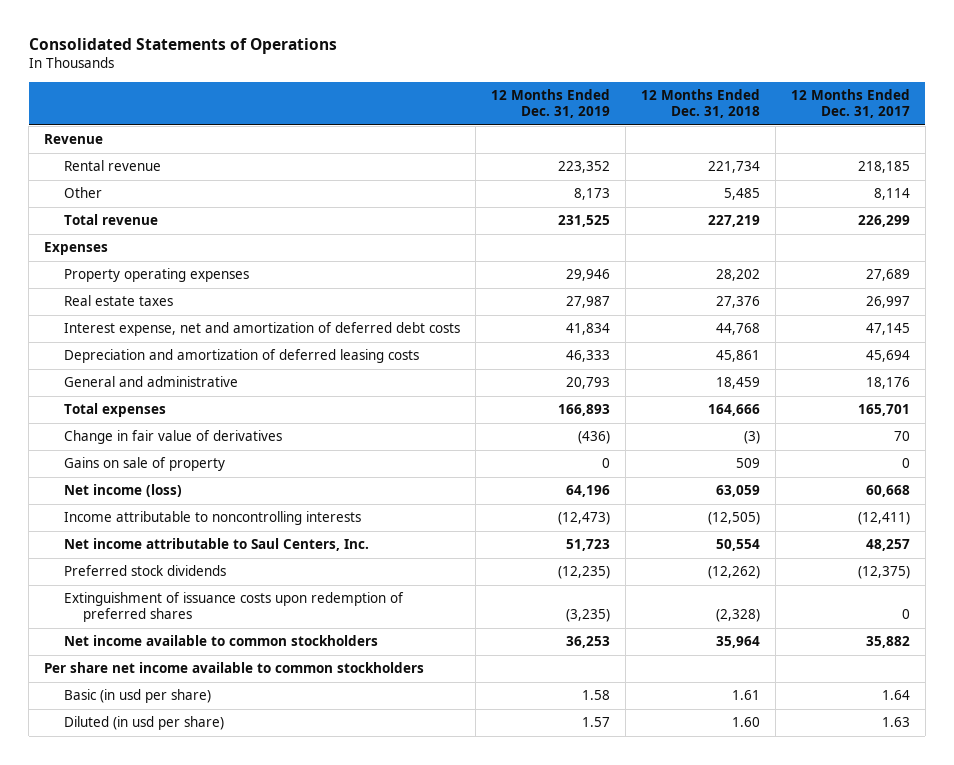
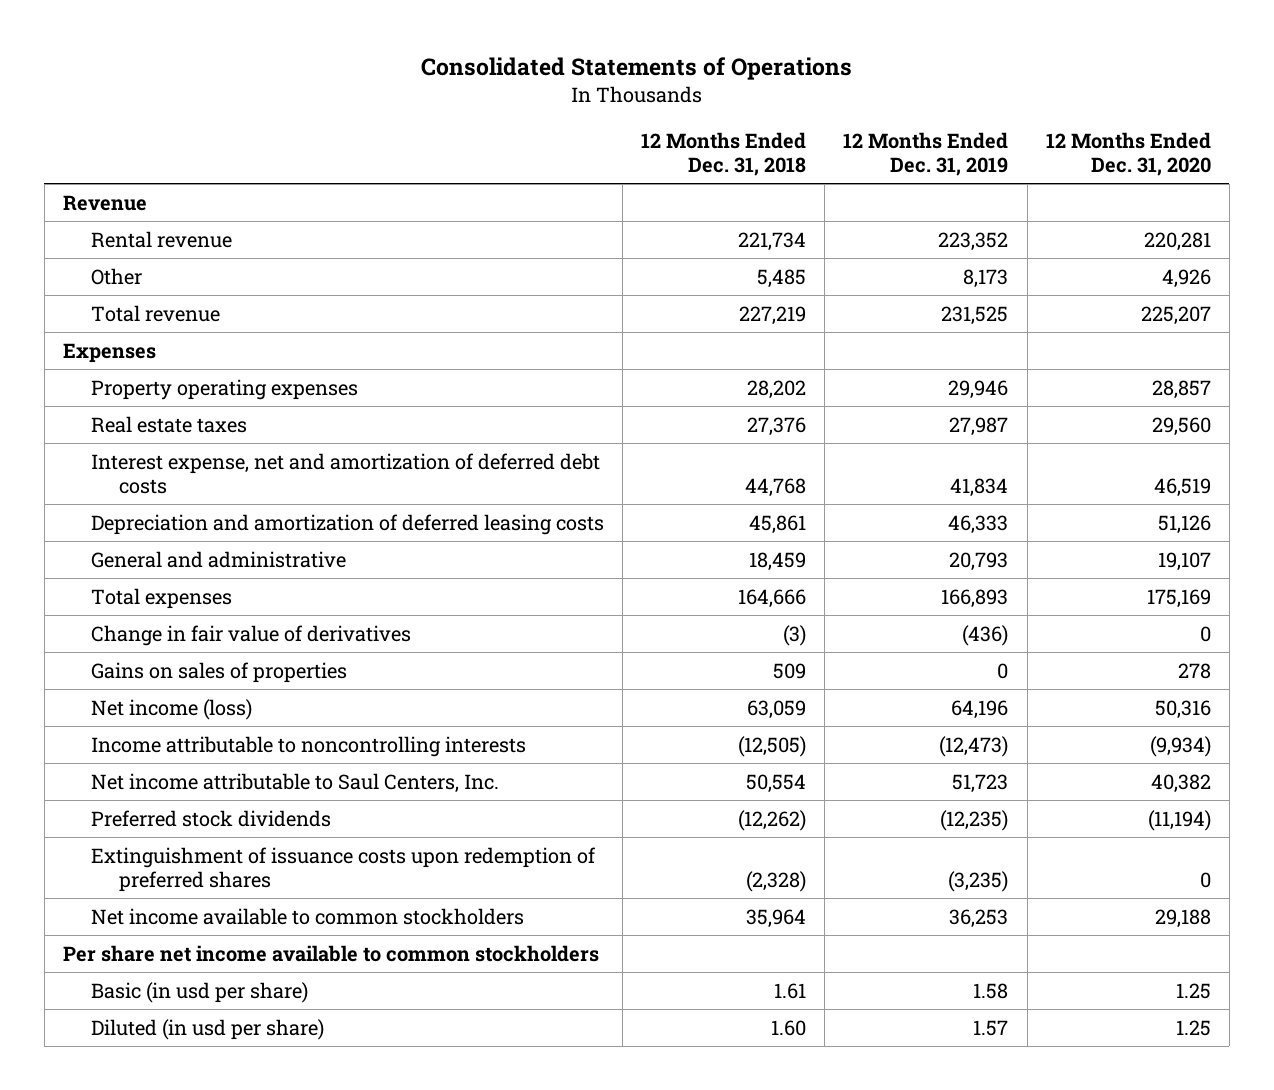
- | 12 Months Ended Dec. 31, 2019 | 12 Months Ended Dec. 31, 2018 | 12 Months Ended Dec. 31, 2017
+ | 12 Months Ended Dec. 31, 2018 | 12 Months Ended Dec. 31, 2019 | 12 Months Ended Dec. 31, 2020
- Gains on sale of property | 0 | 509 | 0
+ Gains on sales of properties | 509 | 0 | 278

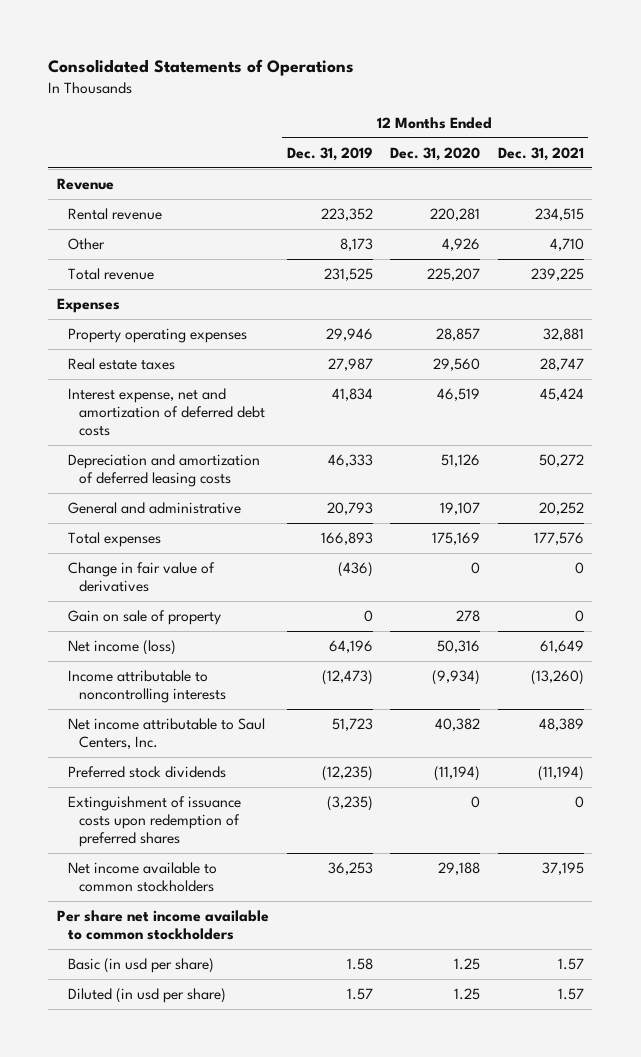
- | 12 Months Ended Dec. 31, 2018 | 12 Months Ended Dec. 31, 2019 | 12 Months Ended Dec. 31, 2020
+ | 12 Months Ended Dec. 31, 2019 | 12 Months Ended Dec. 31, 2020 | 12 Months Ended Dec. 31, 2021
- Gains on sales of properties | 509 | 0 | 278
+ Gain on sale of property | 0 | 278 | 0

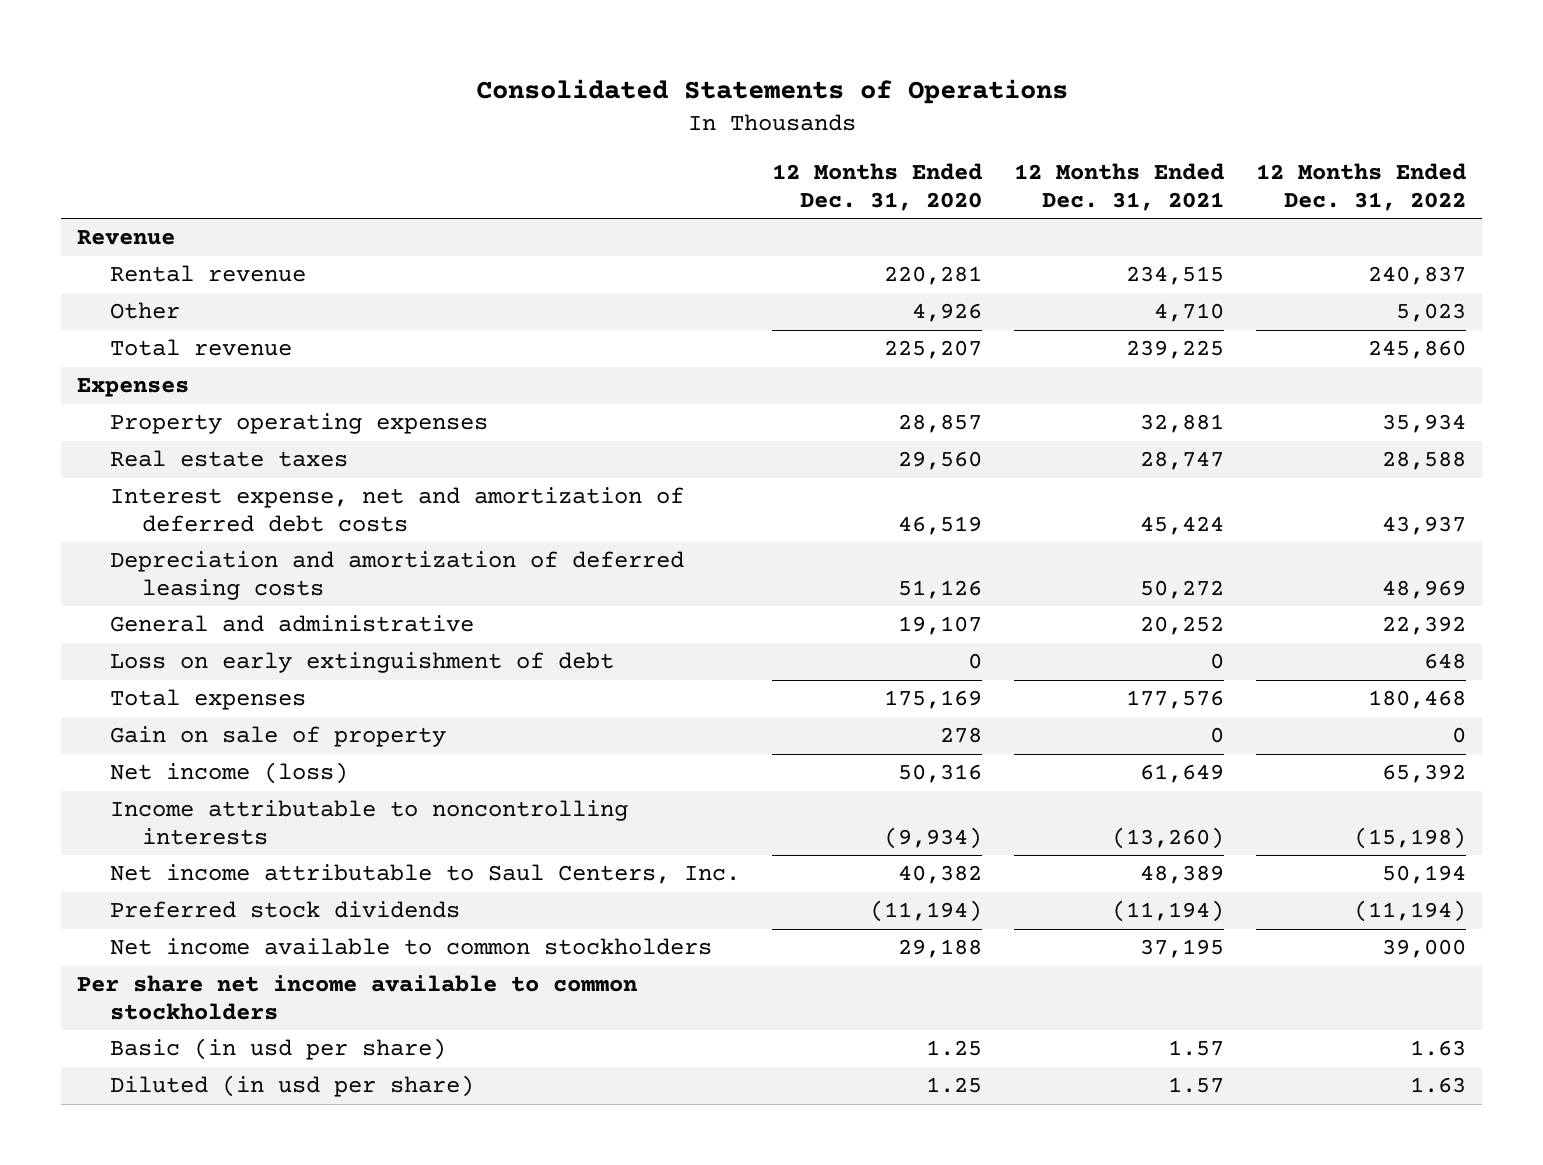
- | 12 Months Ended Dec. 31, 2019 | 12 Months Ended Dec. 31, 2020 | 12 Months Ended Dec. 31, 2021
+ | 12 Months Ended Dec. 31, 2020 | 12 Months Ended Dec. 31, 2021 | 12 Months Ended Dec. 31, 2022
+ Loss on early extinguishment of debt | 0 | 0 | 648
- Change in fair value of derivatives | (436) | 0 | 0
- Extinguishment of issuance costs upon redemption of preferred shares | (3,235) | 0 | 0

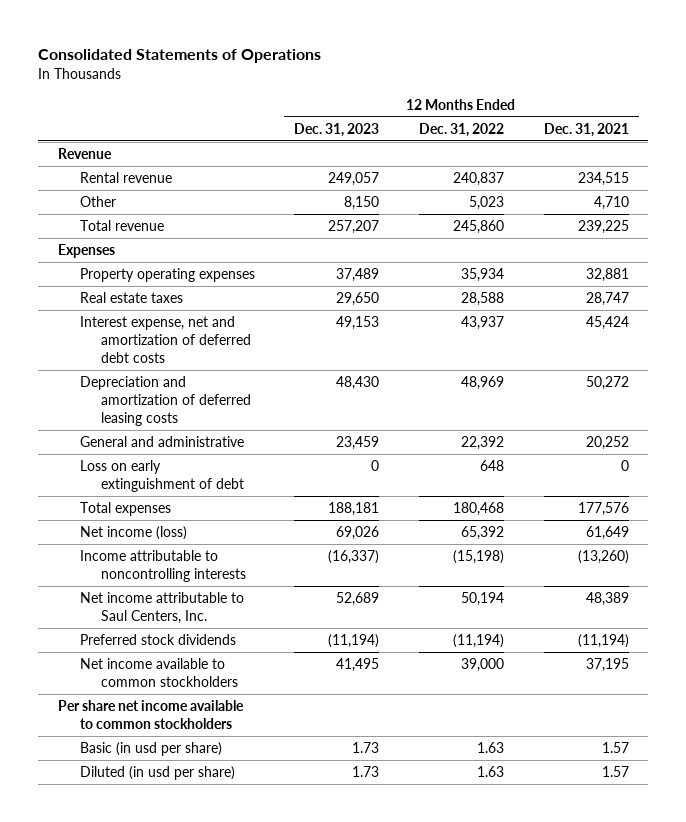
- | 12 Months Ended Dec. 31, 2020 | 12 Months Ended Dec. 31, 2021 | 12 Months Ended Dec. 31, 2022
+ | 12 Months Ended Dec. 31, 2023 | 12 Months Ended Dec. 31, 2022 | 12 Months Ended Dec. 31, 2021
- Gain on sale of property | 278 | 0 | 0

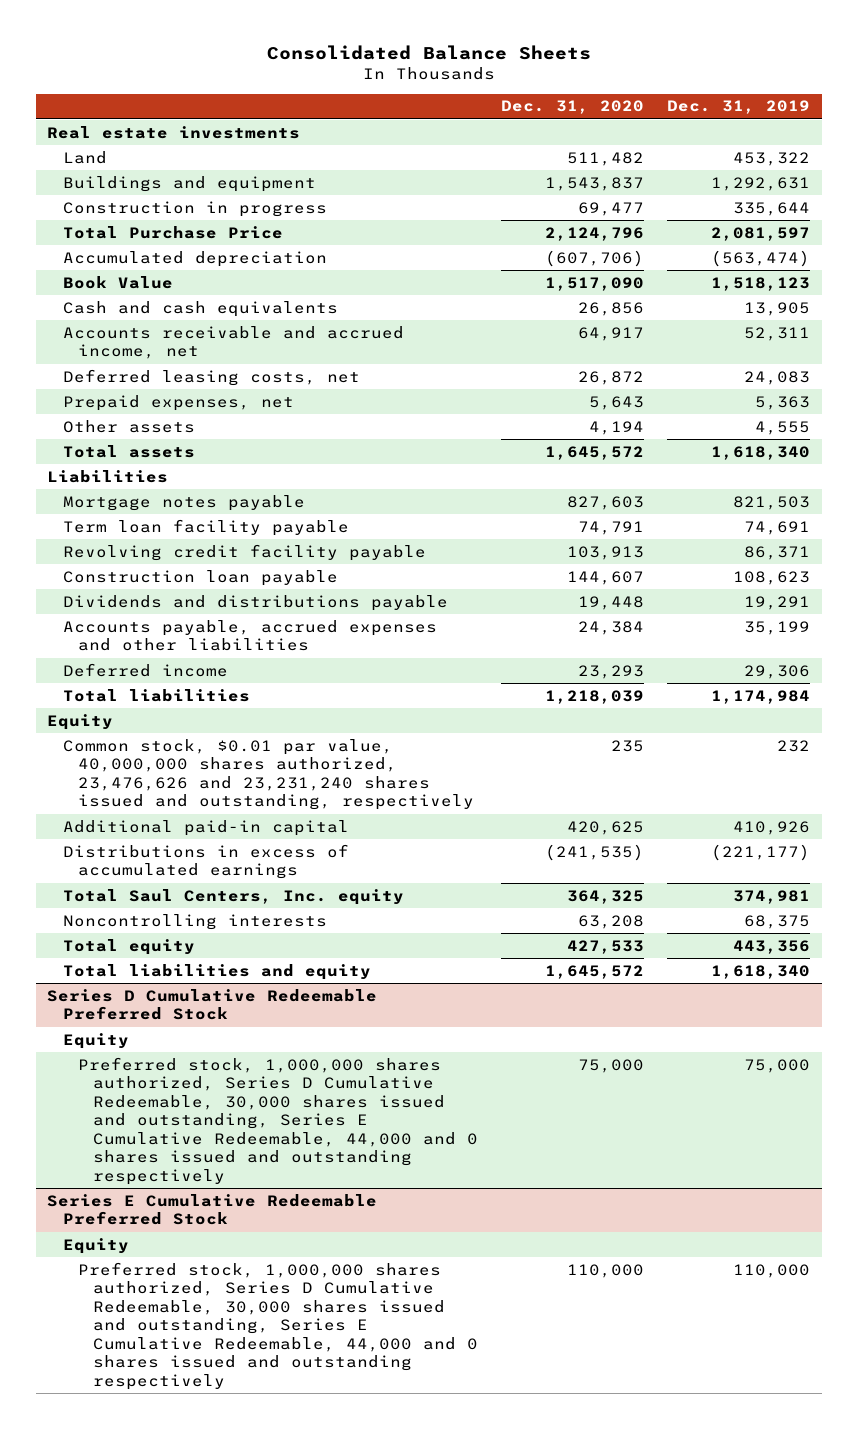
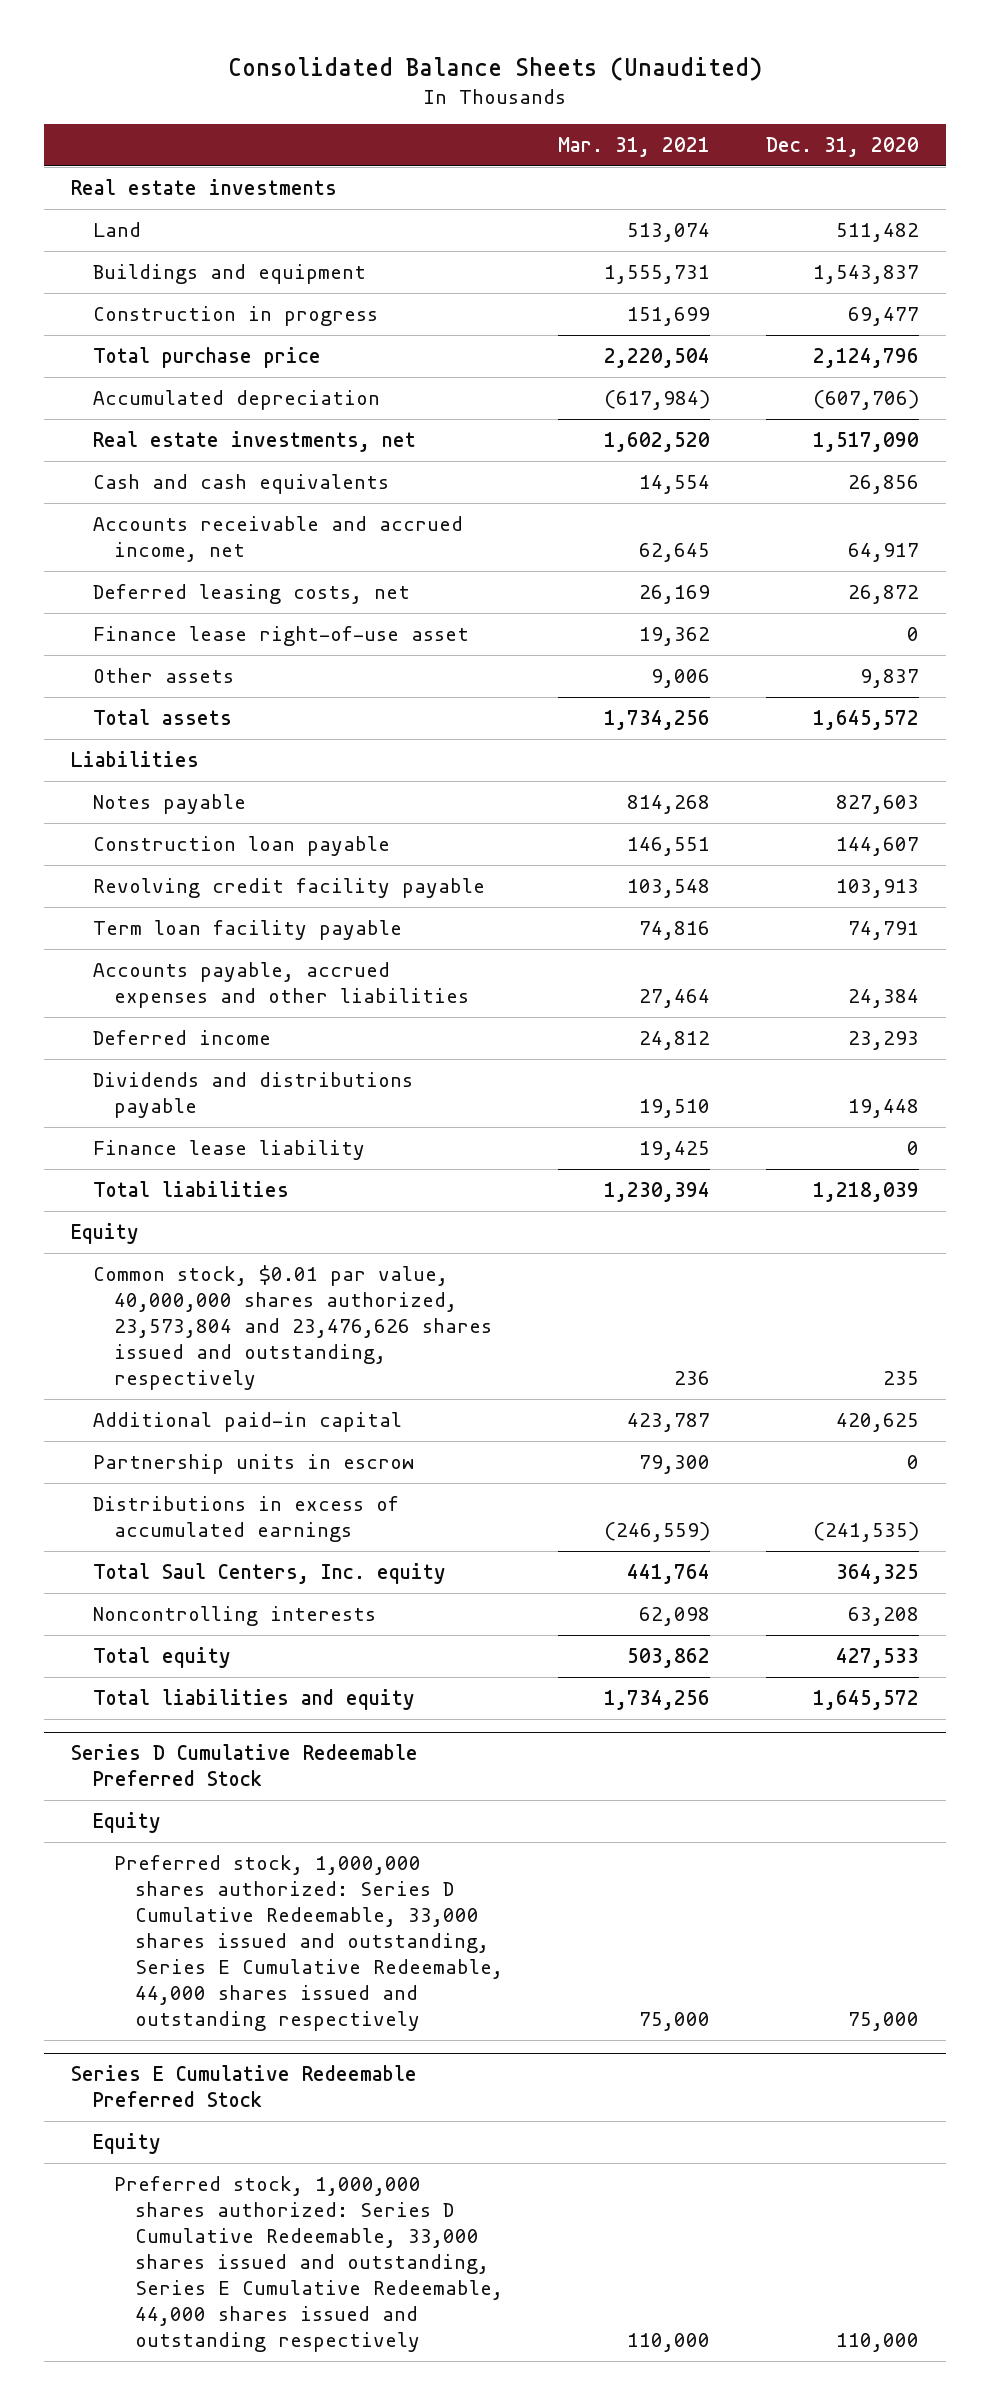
- Consolidated Balance Sheets
+ Consolidated Balance Sheets (Unaudited)
- | Dec. 31, 2020 | Dec. 31, 2019
+ | Mar. 31, 2021 | Dec. 31, 2020
- Total Purchase Price | 2,124,796 | 2,081,597
+ Total purchase price | 2,220,504 | 2,124,796
- Book Value | 1,517,090 | 1,518,123
+ Real estate investments, net | 1,602,520 | 1,517,090
- Prepaid expenses, net | 5,643 | 5,363
- Other assets | 4,194 | 4,555
+ Finance lease right-of-use asset | 19,362 | 0
+ Other assets | 9,006 | 9,837
- Mortgage notes payable | 827,603 | 821,503
+ Notes payable | 814,268 | 827,603
moved down: Revolving credit facility payable | 103,548 | 103,913
moved down: Term loan facility payable | 74,816 | 74,791
moved down: Dividends and distributions payable | 19,510 | 19,448
+ Finance lease liability | 19,425 | 0
- Common stock, $0.01 par value, 40,000,000 shares authorized, 23,476,626 and 23,231,240 shares issued and outstanding, respectively | 235 | 232
+ Common stock, $0.01 par value, 40,000,000 shares authorized, 23,573,804 and 23,476,626 shares issued and outstanding, respectively | 236 | 235
+ Partnership units in escrow | 79,300 | 0
@ Series D Cumulative Redeemable Preferred Stock
- Preferred stock, 1,000,000 shares authorized, Series D Cumulative Redeemable, 30,000 shares issued and outstanding, Series E Cumulative Redeemable, 44,000 and 0 shares issued and outstanding respectively | 75,000 | 75,000
+ Preferred stock, 1,000,000 shares authorized: Series D Cumulative Redeemable, 33,000 shares issued and outstanding, Series E Cumulative Redeemable, 44,000 shares issued and outstanding respectively | 75,000 | 75,000
@ Series E Cumulative Redeemable Preferred Stock
- Preferred stock, 1,000,000 shares authorized, Series D Cumulative Redeemable, 30,000 shares issued and outstanding, Series E Cumulative Redeemable, 44,000 and 0 shares issued and outstanding respectively | 110,000 | 110,000
+ Preferred stock, 1,000,000 shares authorized: Series D Cumulative Redeemable, 33,000 shares issued and outstanding, Series E Cumulative Redeemable, 44,000 shares issued and outstanding respectively | 110,000 | 110,000

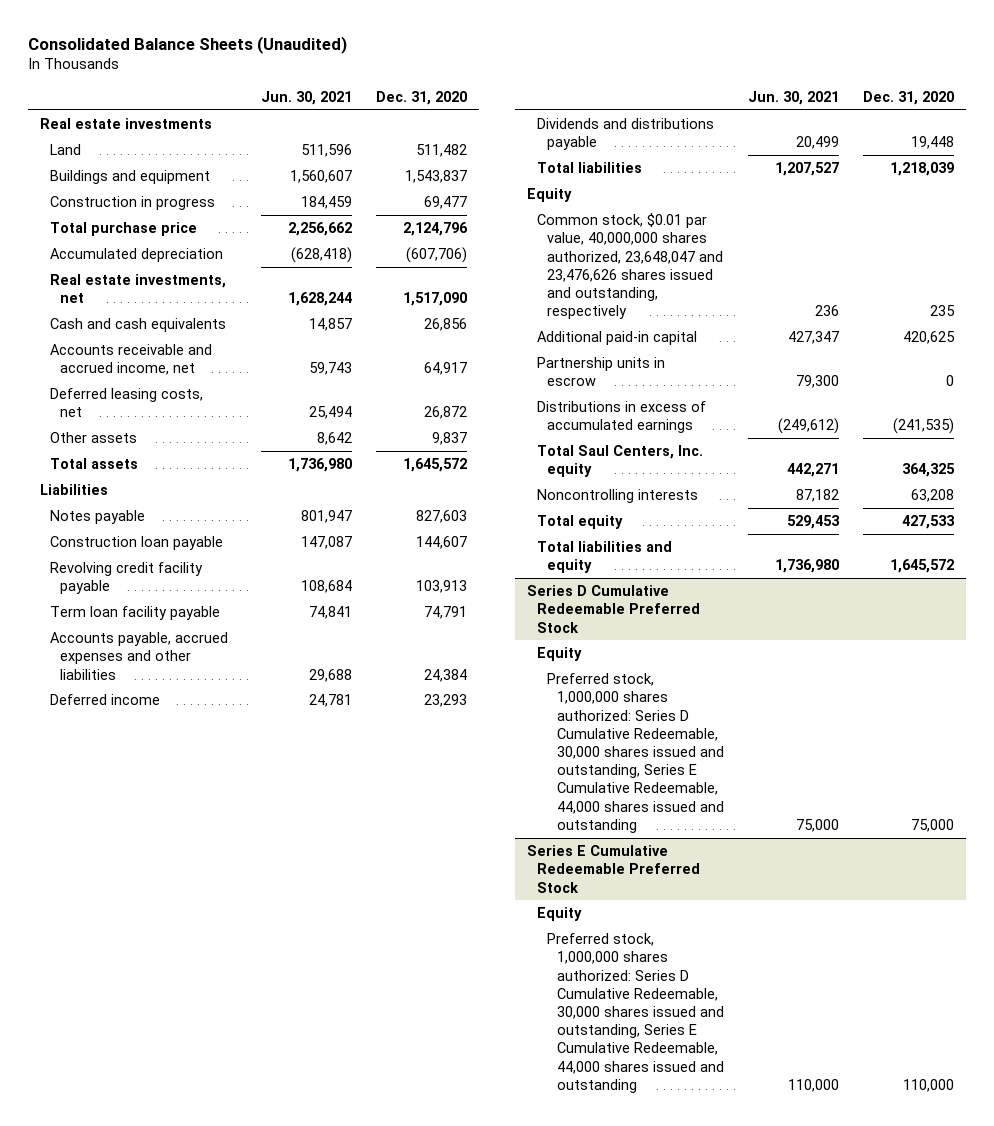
- | Mar. 31, 2021 | Dec. 31, 2020
+ | Jun. 30, 2021 | Dec. 31, 2020
- Finance lease right-of-use asset | 19,362 | 0
- Finance lease liability | 19,425 | 0
- Common stock, $0.01 par value, 40,000,000 shares authorized, 23,573,804 and 23,476,626 shares issued and outstanding, respectively | 236 | 235
+ Common stock, $0.01 par value, 40,000,000 shares authorized, 23,648,047 and 23,476,626 shares issued and outstanding, respectively | 236 | 235
@ Series D Cumulative Redeemable Preferred Stock
- Preferred stock, 1,000,000 shares authorized: Series D Cumulative Redeemable, 33,000 shares issued and outstanding, Series E Cumulative Redeemable, 44,000 shares issued and outstanding respectively | 75,000 | 75,000
+ Preferred stock, 1,000,000 shares authorized: Series D Cumulative Redeemable, 30,000 shares issued and outstanding, Series E Cumulative Redeemable, 44,000 shares issued and outstanding | 75,000 | 75,000
@ Series E Cumulative Redeemable Preferred Stock
- Preferred stock, 1,000,000 shares authorized: Series D Cumulative Redeemable, 33,000 shares issued and outstanding, Series E Cumulative Redeemable, 44,000 shares issued and outstanding respectively | 110,000 | 110,000
+ Preferred stock, 1,000,000 shares authorized: Series D Cumulative Redeemable, 30,000 shares issued and outstanding, Series E Cumulative Redeemable, 44,000 shares issued and outstanding | 110,000 | 110,000

